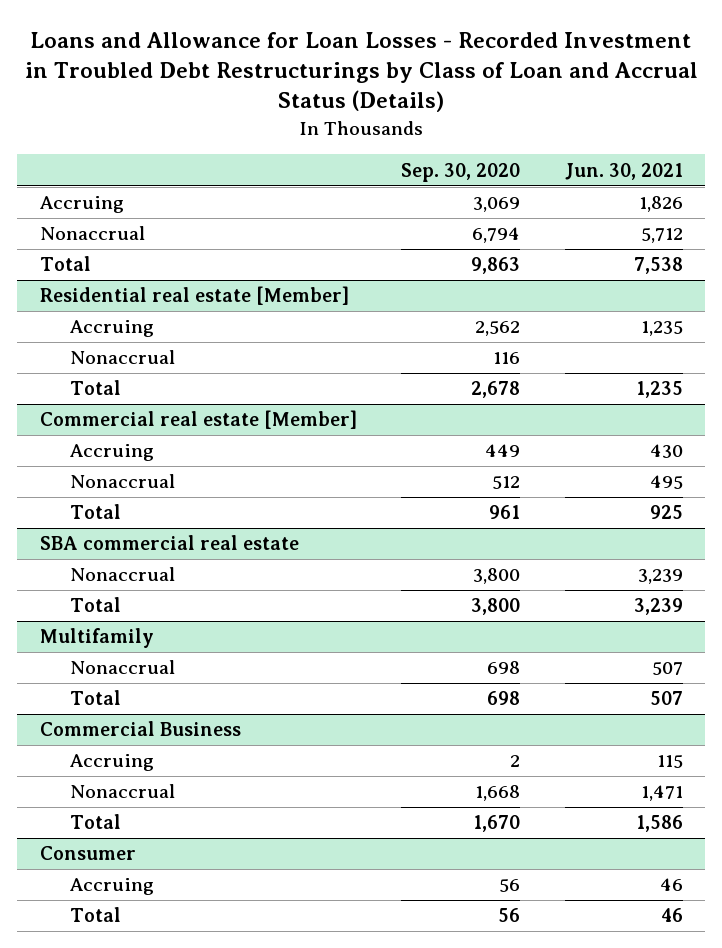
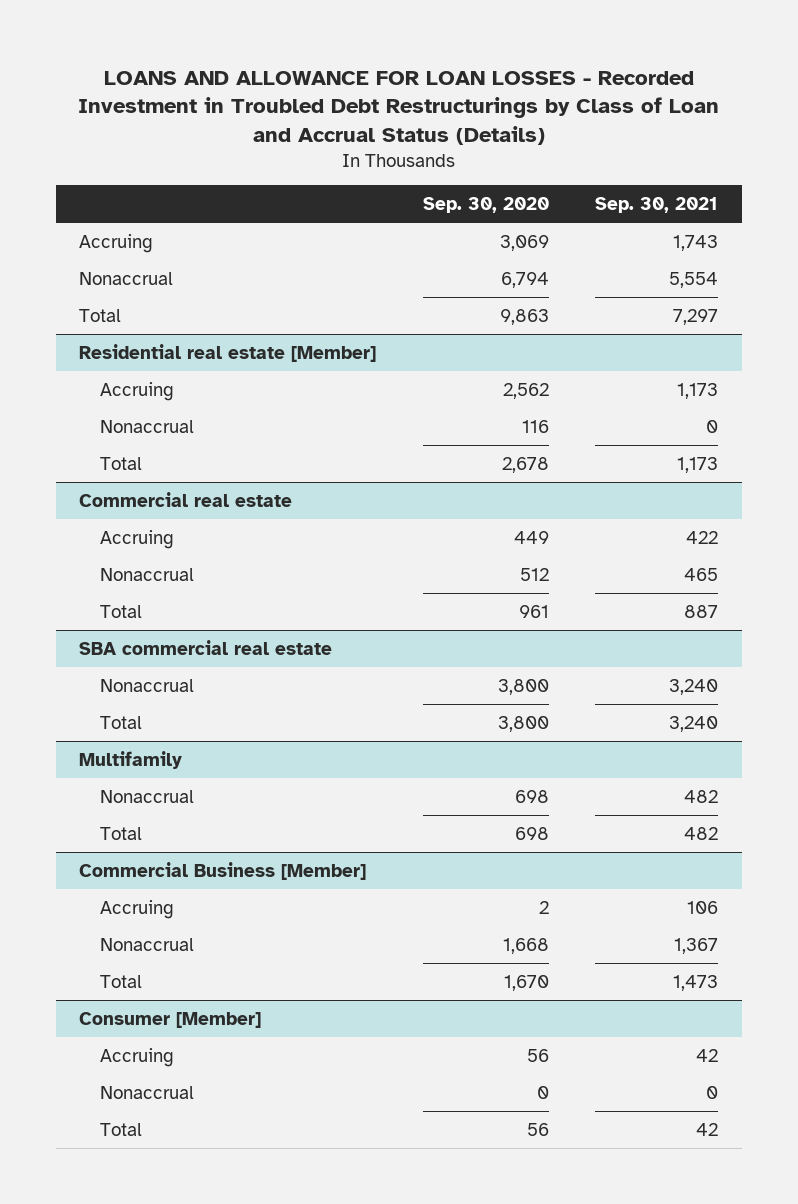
- Loans and Allowance for Loan Losses - Recorded Investment in Troubled Debt Restructurings by Class of Loan and Accrual Status (Details)
+ LOANS AND ALLOWANCE FOR LOAN LOSSES - Recorded Investment in Troubled Debt Restructurings by Class of Loan and Accrual Status (Details)
- | Sep. 30, 2020 | Jun. 30, 2021
+ | Sep. 30, 2020 | Sep. 30, 2021
- Commercial real estate [Member]
+ Commercial real estate
- Commercial Business
+ Commercial Business [Member]
- Consumer
+ Consumer [Member]
+ Nonaccrual | 0 | 0

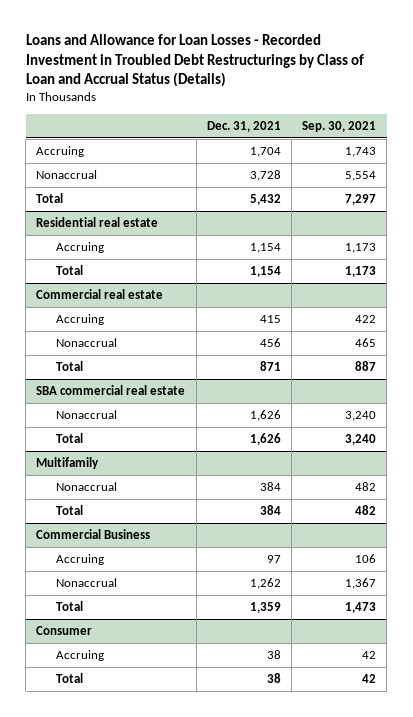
- LOANS AND ALLOWANCE FOR LOAN LOSSES - Recorded Investment in Troubled Debt Restructurings by Class of Loan and Accrual Status (Details)
+ Loans and Allowance for Loan Losses - Recorded Investment in Troubled Debt Restructurings by Class of Loan and Accrual Status (Details)
- | Sep. 30, 2020 | Sep. 30, 2021
+ | Dec. 31, 2021 | Sep. 30, 2021
- Residential real estate [Member]
+ Residential real estate
- Nonaccrual | 116 | 0
- Commercial Business [Member]
+ Commercial Business
- Consumer [Member]
+ Consumer
- Nonaccrual | 0 | 0

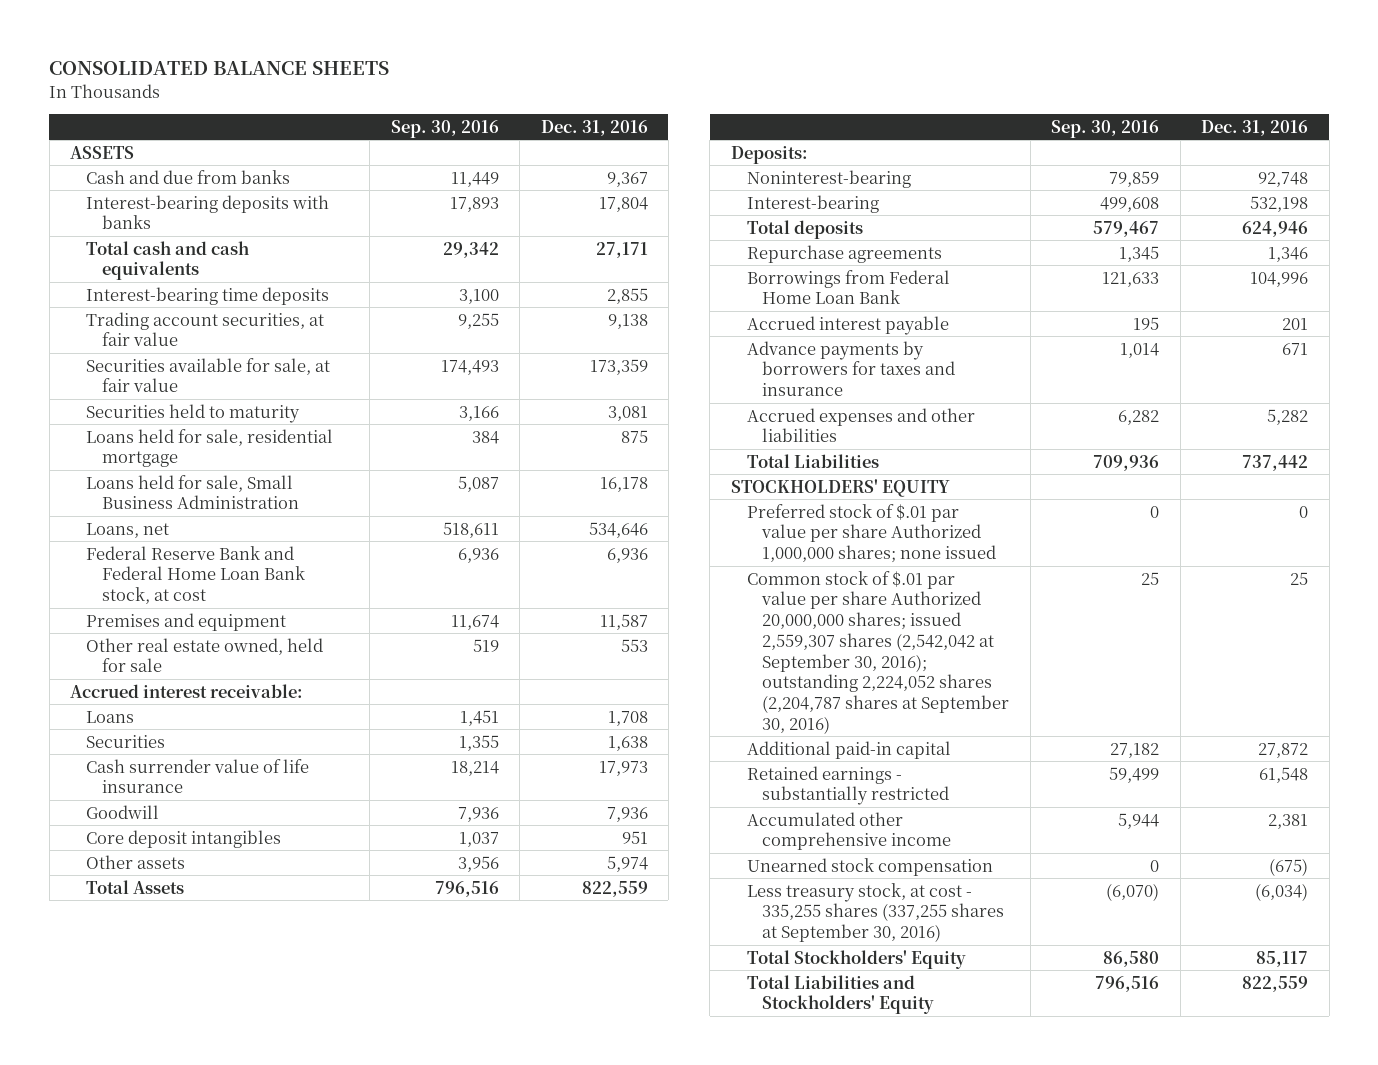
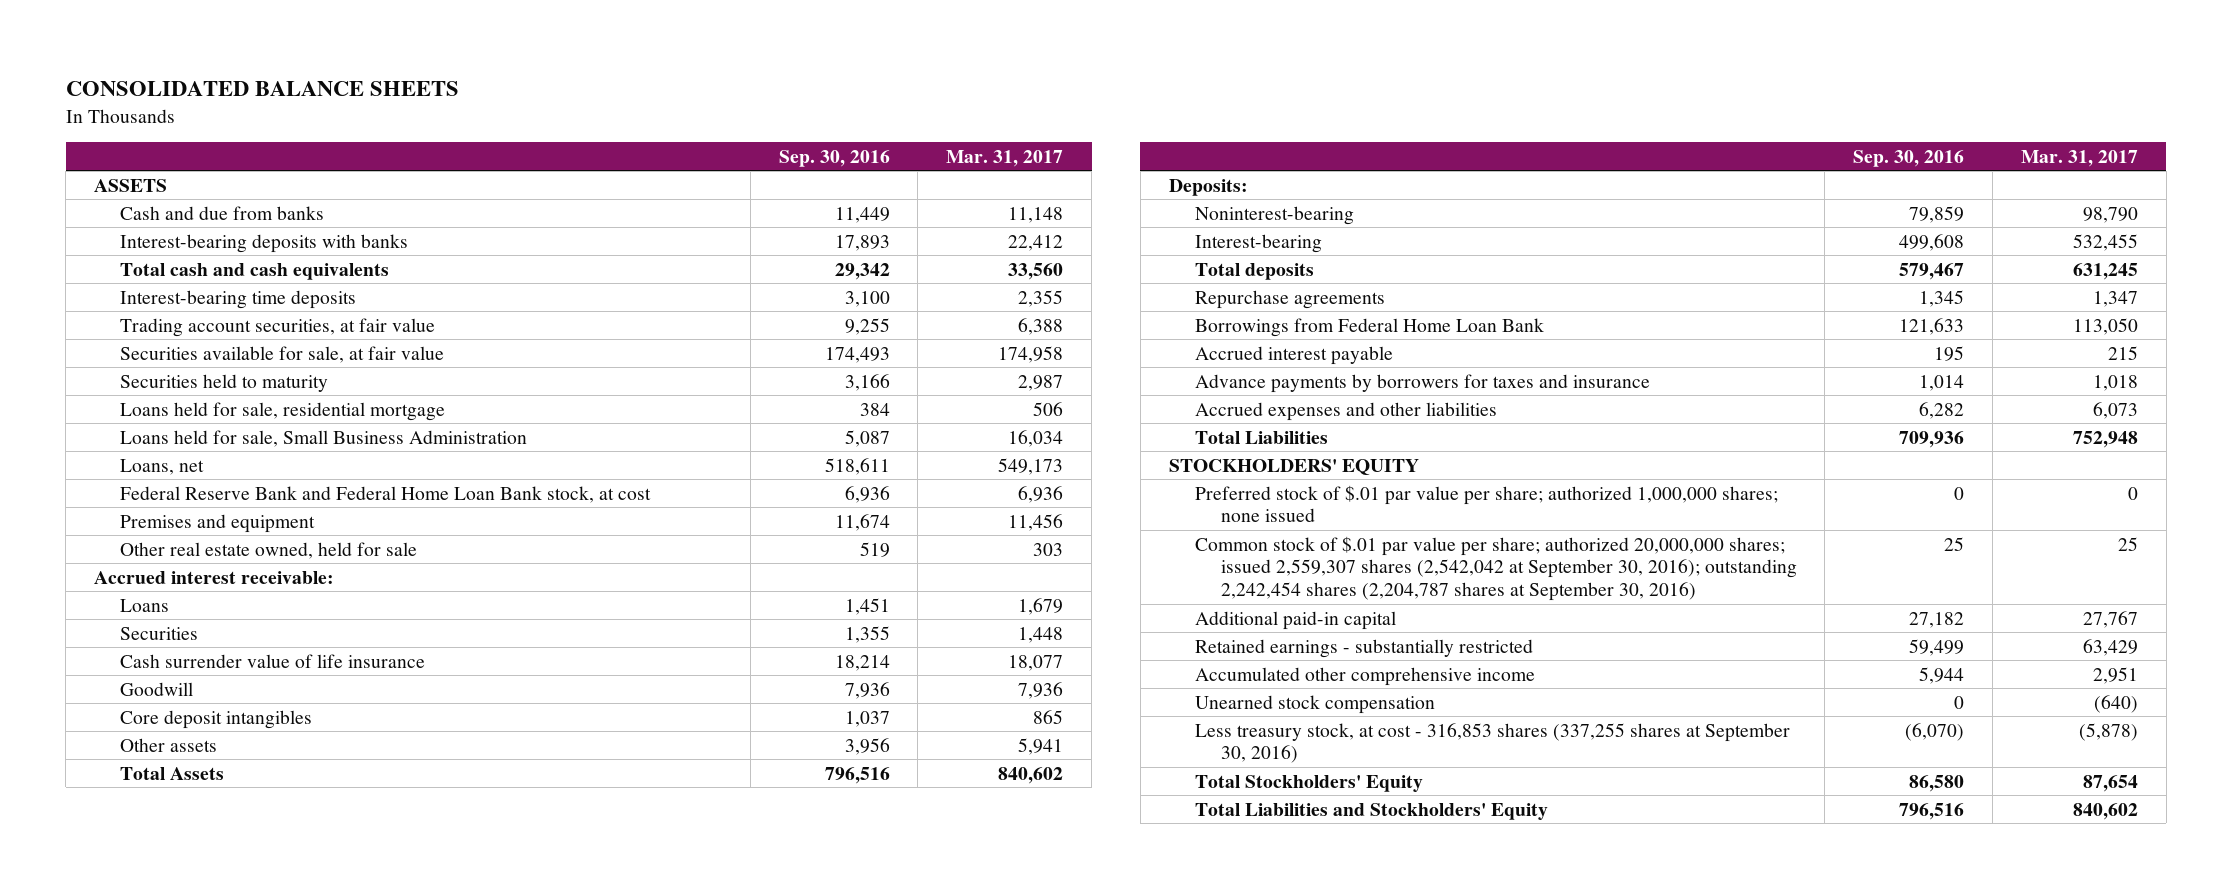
- | Sep. 30, 2016 | Dec. 31, 2016
+ | Sep. 30, 2016 | Mar. 31, 2017
- Preferred stock of $.01 par value per share Authorized 1,000,000 shares; none issued | 0 | 0
- Common stock of $.01 par value per share Authorized 20,000,000 shares; issued 2,559,307 shares (2,542,042 at September 30, 2016); outstanding 2,224,052 shares (2,204,787 shares at September 30, 2016) | 25 | 25
+ Preferred stock of $.01 par value per share; authorized 1,000,000 shares; none issued | 0 | 0
+ Common stock of $.01 par value per share; authorized 20,000,000 shares; issued 2,559,307 shares (2,542,042 at September 30, 2016); outstanding 2,242,454 shares (2,204,787 shares at September 30, 2016) | 25 | 25
- Less treasury stock, at cost - 335,255 shares (337,255 shares at September 30, 2016) | (6,070) | (6,034)
+ Less treasury stock, at cost - 316,853 shares (337,255 shares at September 30, 2016) | (6,070) | (5,878)

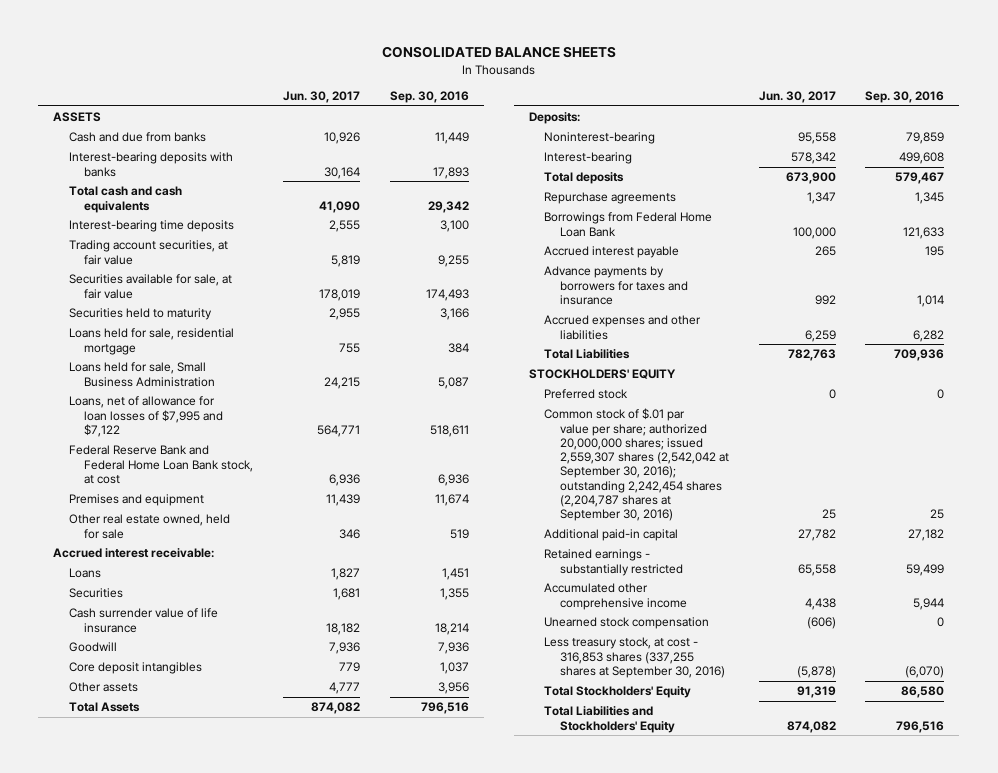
- | Sep. 30, 2016 | Mar. 31, 2017
+ | Jun. 30, 2017 | Sep. 30, 2016
- Loans, net | 518,611 | 549,173
+ Loans, net of allowance for loan losses of $7,995 and $7,122 | 564,771 | 518,611
- Preferred stock of $.01 par value per share; authorized 1,000,000 shares; none issued | 0 | 0
+ Preferred stock | 0 | 0

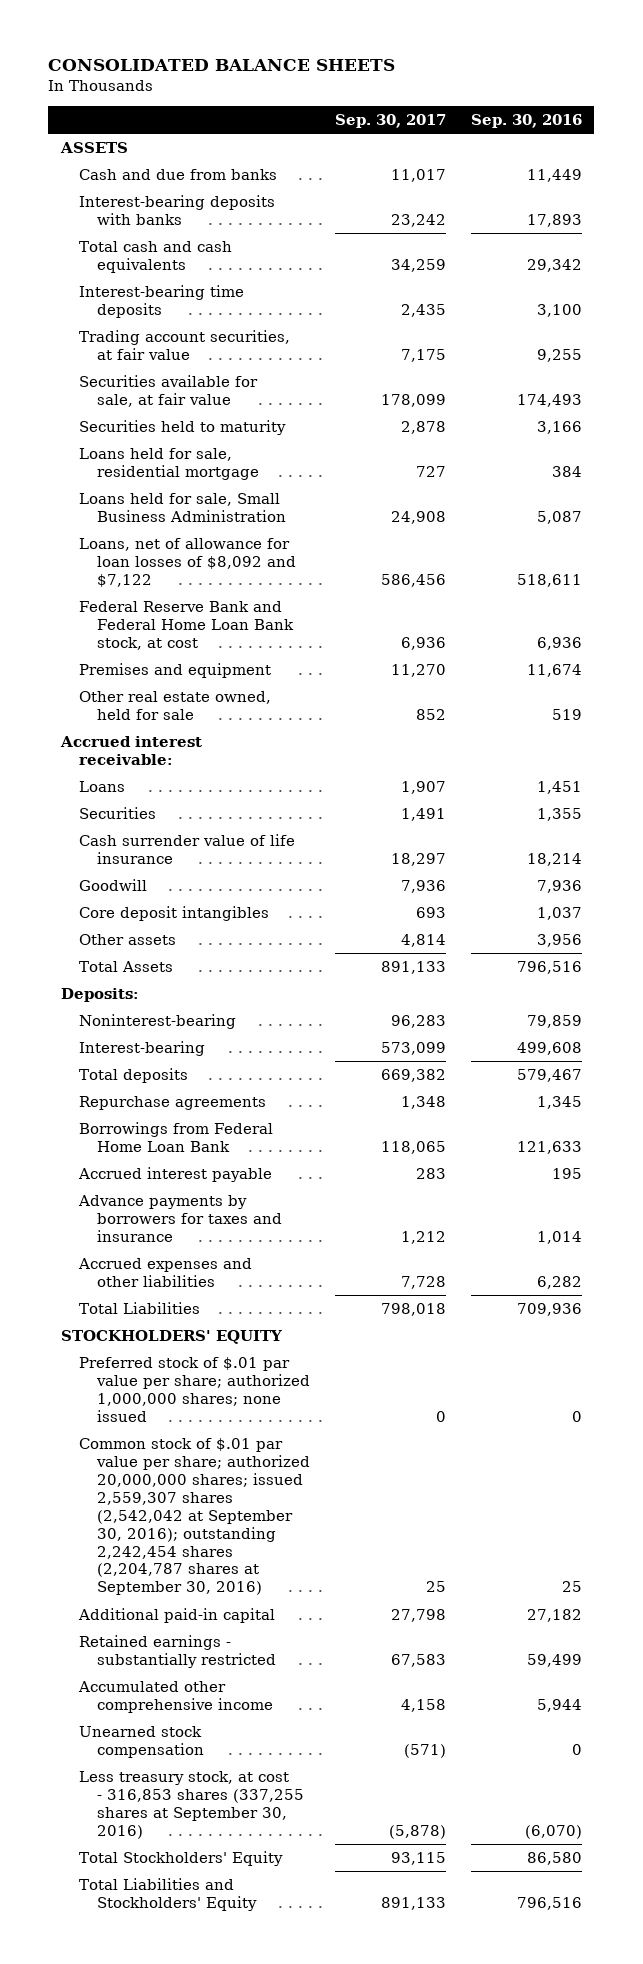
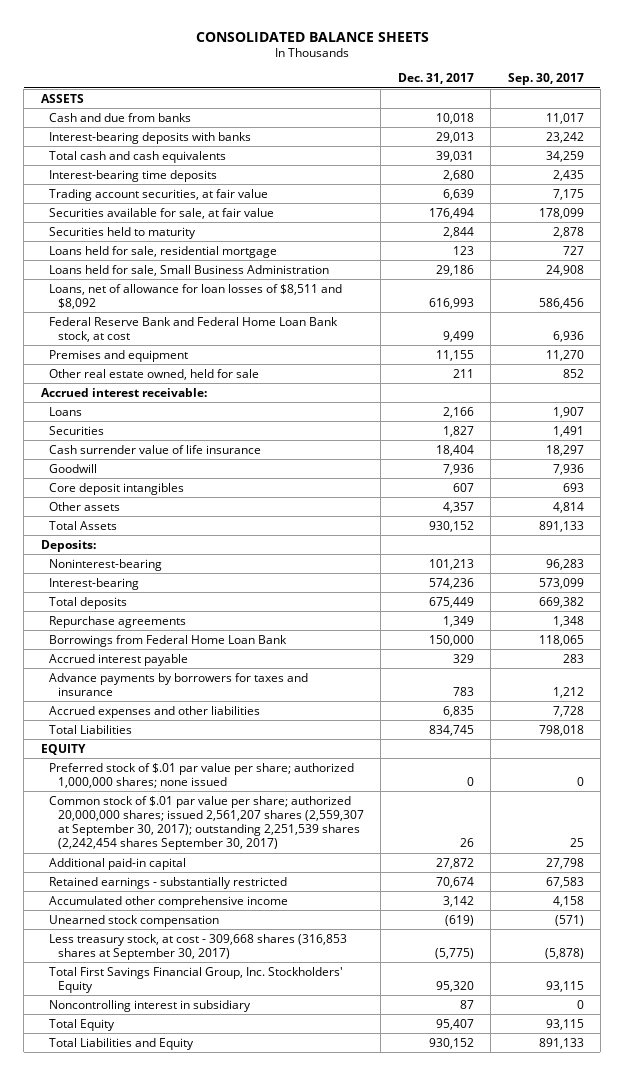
- | Sep. 30, 2017 | Sep. 30, 2016
+ | Dec. 31, 2017 | Sep. 30, 2017
- Loans, net of allowance for loan losses of $8,092 and $7,122 | 586,456 | 518,611
+ Loans, net of allowance for loan losses of $8,511 and $8,092 | 616,993 | 586,456
- STOCKHOLDERS' EQUITY
+ EQUITY
- Common stock of $.01 par value per share; authorized 20,000,000 shares; issued 2,559,307 shares (2,542,042 at September 30, 2016); outstanding 2,242,454 shares (2,204,787 shares at September 30, 2016) | 25 | 25
+ Common stock of $.01 par value per share; authorized 20,000,000 shares; issued 2,561,207 shares (2,559,307 at September 30, 2017); outstanding 2,251,539 shares (2,242,454 shares September 30, 2017) | 26 | 25
- Less treasury stock, at cost - 316,853 shares (337,255 shares at September 30, 2016) | (5,878) | (6,070)
- Total Stockholders' Equity | 93,115 | 86,580
- Total Liabilities and Stockholders' Equity | 891,133 | 796,516
+ Less treasury stock, at cost - 309,668 shares (316,853 shares at September 30, 2017) | (5,775) | (5,878)
+ Total First Savings Financial Group, Inc. Stockholders' Equity | 95,320 | 93,115
+ Noncontrolling interest in subsidiary | 87 | 0
+ Total Equity | 95,407 | 93,115
+ Total Liabilities and Equity | 930,152 | 891,133

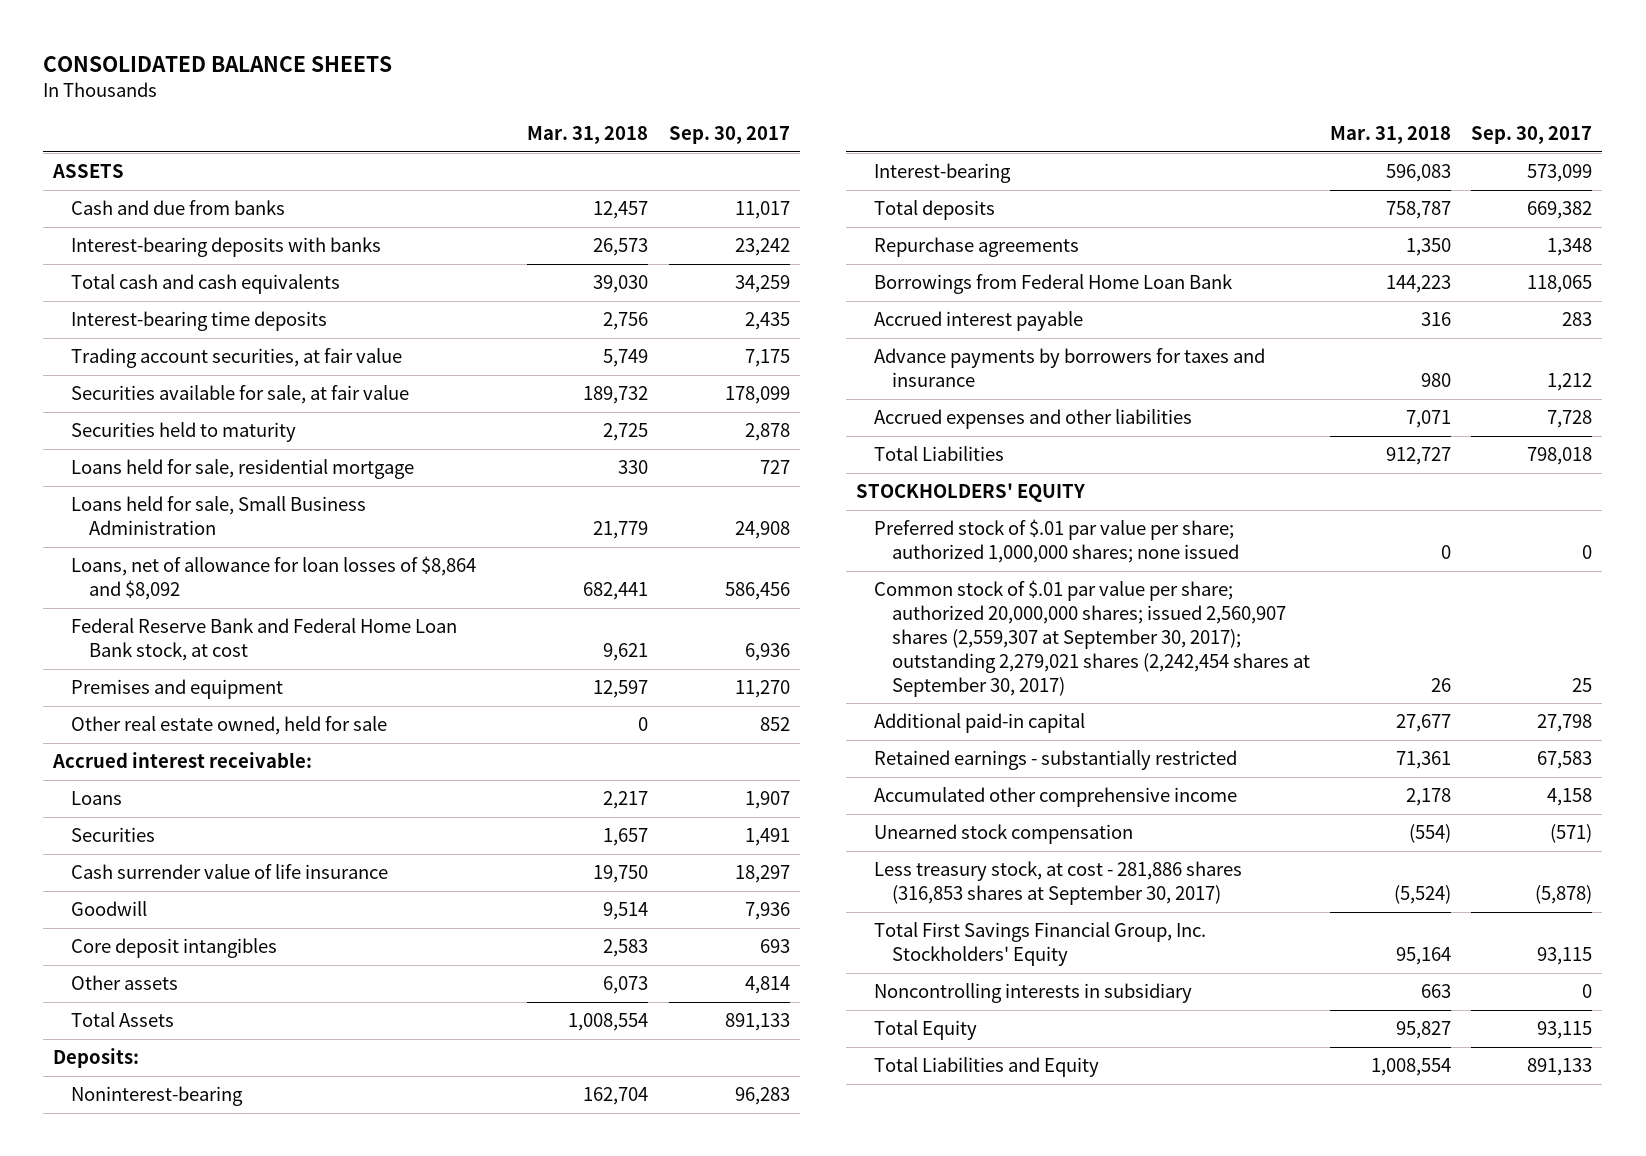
- | Dec. 31, 2017 | Sep. 30, 2017
+ | Mar. 31, 2018 | Sep. 30, 2017
- Loans, net of allowance for loan losses of $8,511 and $8,092 | 616,993 | 586,456
+ Loans, net of allowance for loan losses of $8,864 and $8,092 | 682,441 | 586,456
- EQUITY
+ STOCKHOLDERS' EQUITY
- Common stock of $.01 par value per share; authorized 20,000,000 shares; issued 2,561,207 shares (2,559,307 at September 30, 2017); outstanding 2,251,539 shares (2,242,454 shares September 30, 2017) | 26 | 25
+ Common stock of $.01 par value per share; authorized 20,000,000 shares; issued 2,560,907 shares (2,559,307 at September 30, 2017); outstanding 2,279,021 shares (2,242,454 shares at September 30, 2017) | 26 | 25
- Less treasury stock, at cost - 309,668 shares (316,853 shares at September 30, 2017) | (5,775) | (5,878)
+ Less treasury stock, at cost - 281,886 shares (316,853 shares at September 30, 2017) | (5,524) | (5,878)
- Noncontrolling interest in subsidiary | 87 | 0
+ Noncontrolling interests in subsidiary | 663 | 0

